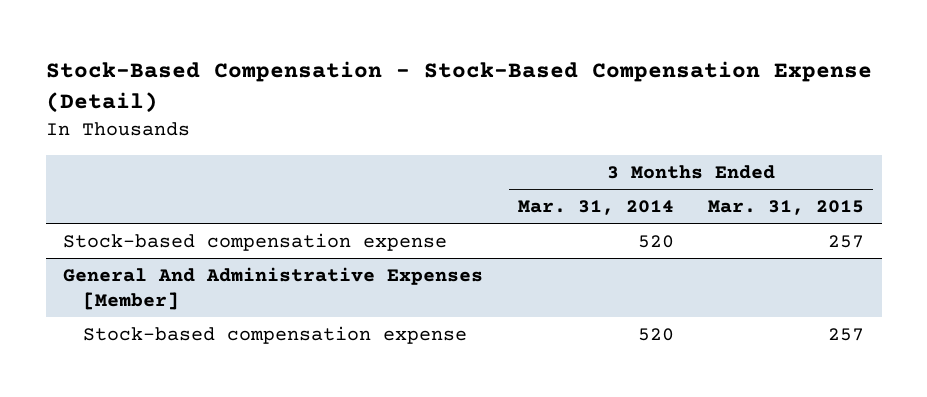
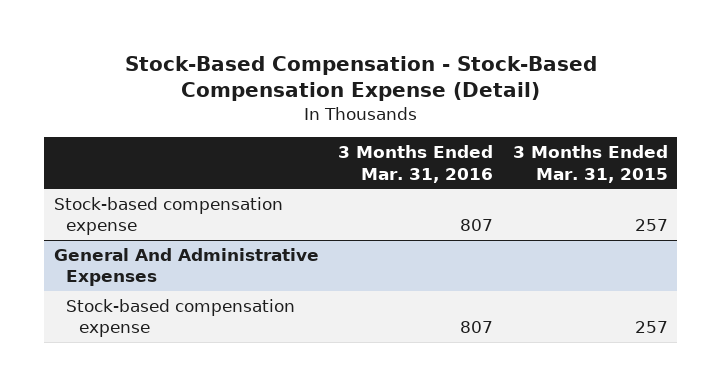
- | 3 Months Ended Mar. 31, 2014 | 3 Months Ended Mar. 31, 2015
+ | 3 Months Ended Mar. 31, 2016 | 3 Months Ended Mar. 31, 2015
- General And Administrative Expenses [Member]
+ General And Administrative Expenses

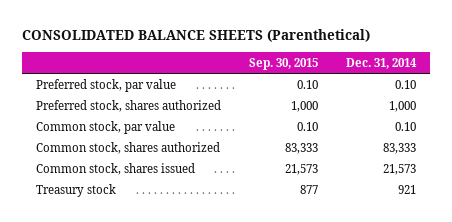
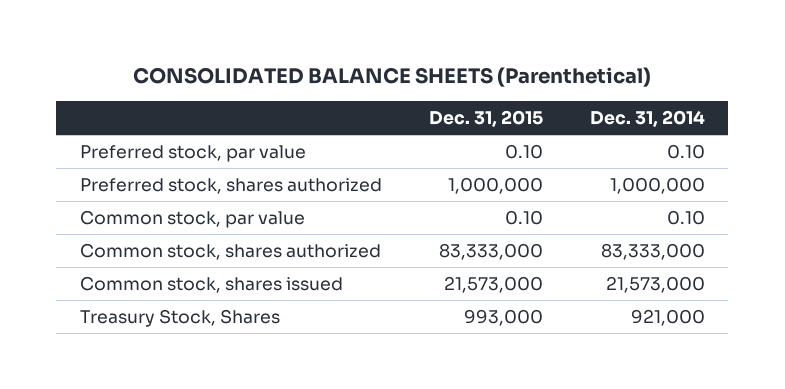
- | Sep. 30, 2015 | Dec. 31, 2014
+ | Dec. 31, 2015 | Dec. 31, 2014
- Preferred stock, shares authorized | 1,000 | 1,000
+ Preferred stock, shares authorized | 1,000,000 | 1,000,000
- Common stock, shares authorized | 83,333 | 83,333
- Common stock, shares issued | 21,573 | 21,573
- Treasury stock | 877 | 921
+ Common stock, shares authorized | 83,333,000 | 83,333,000
+ Common stock, shares issued | 21,573,000 | 21,573,000
+ Treasury Stock, Shares | 993,000 | 921,000

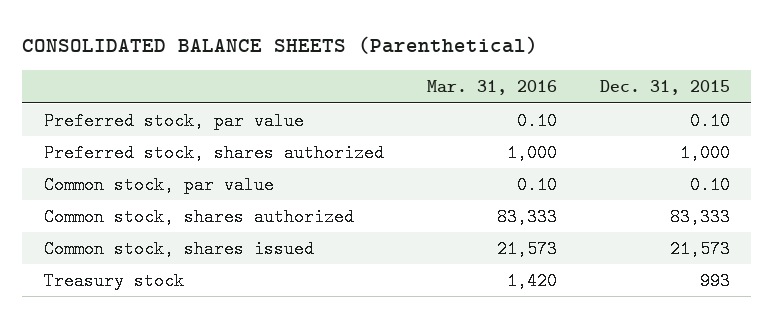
- | Dec. 31, 2015 | Dec. 31, 2014
+ | Mar. 31, 2016 | Dec. 31, 2015
- Preferred stock, shares authorized | 1,000,000 | 1,000,000
+ Preferred stock, shares authorized | 1,000 | 1,000
- Common stock, shares authorized | 83,333,000 | 83,333,000
- Common stock, shares issued | 21,573,000 | 21,573,000
- Treasury Stock, Shares | 993,000 | 921,000
+ Common stock, shares authorized | 83,333 | 83,333
+ Common stock, shares issued | 21,573 | 21,573
+ Treasury stock | 1,420 | 993

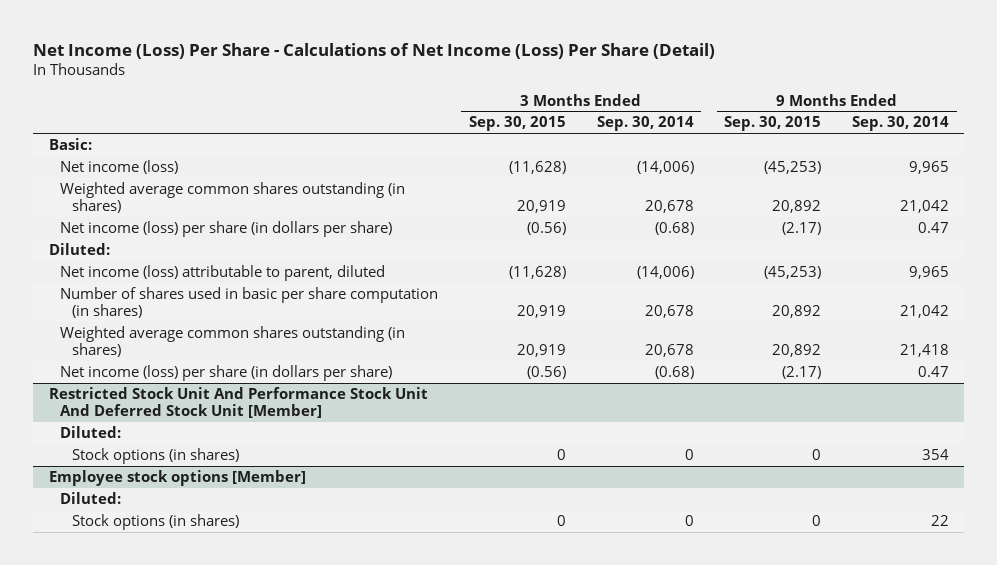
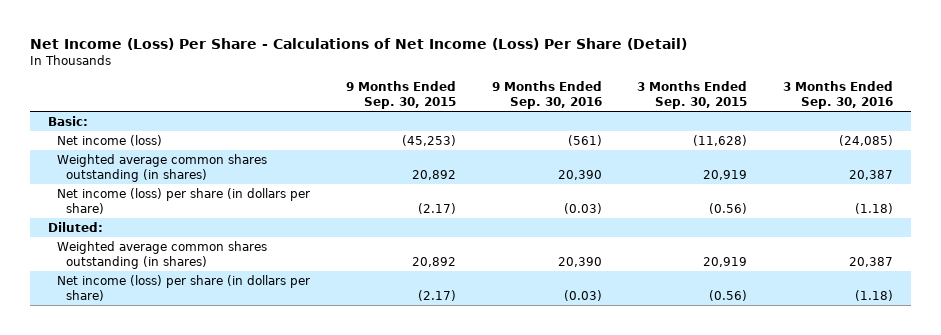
- | 3 Months Ended Sep. 30, 2015 | 3 Months Ended Sep. 30, 2014 | 9 Months Ended Sep. 30, 2015 | 9 Months Ended Sep. 30, 2014
+ | 9 Months Ended Sep. 30, 2015 | 9 Months Ended Sep. 30, 2016 | 3 Months Ended Sep. 30, 2015 | 3 Months Ended Sep. 30, 2016
- Net income (loss) attributable to parent, diluted | (11,628) | (14,006) | (45,253) | 9,965
- Number of shares used in basic per share computation (in shares) | 20,919 | 20,678 | 20,892 | 21,042
- Restricted Stock Unit And Performance Stock Unit And Deferred Stock Unit [Member]
- Diluted:
- Stock options (in shares) | 0 | 0 | 0 | 354
- Employee stock options [Member]
- Diluted:
- Stock options (in shares) | 0 | 0 | 0 | 22

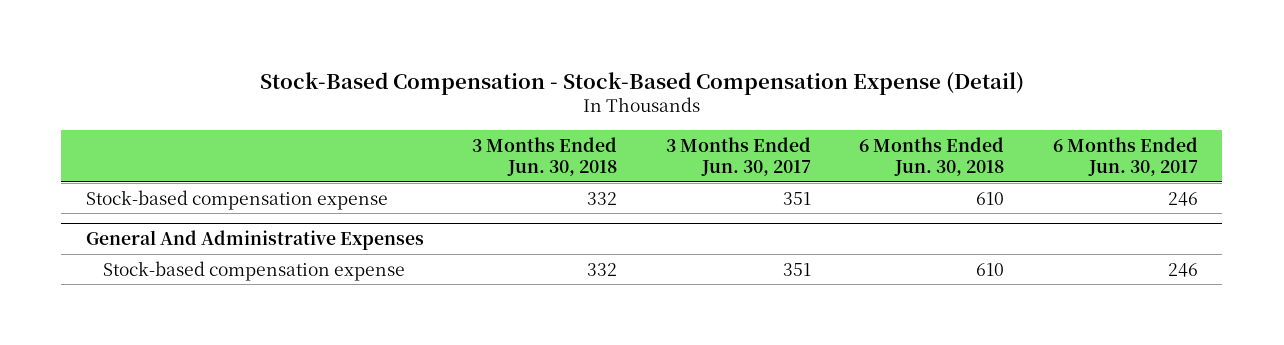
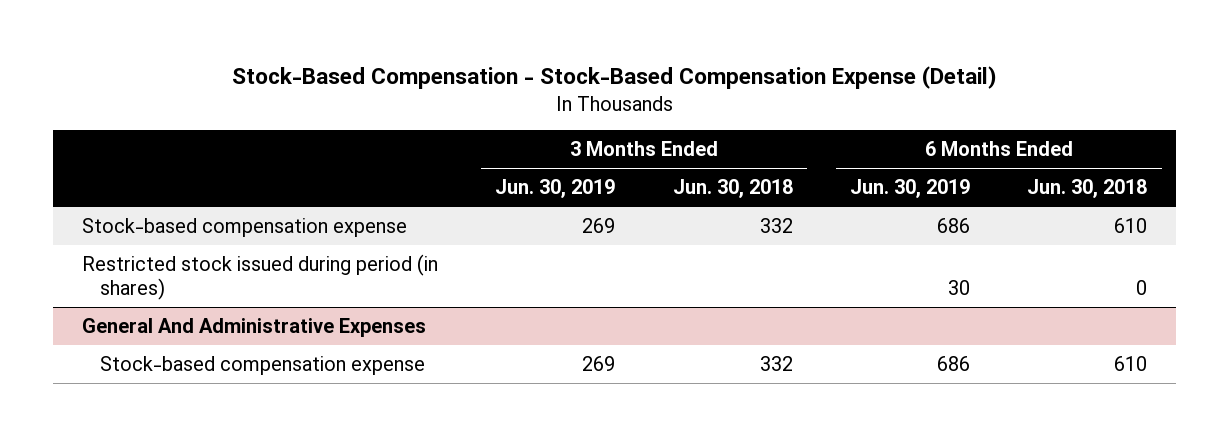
- | 3 Months Ended Jun. 30, 2018 | 3 Months Ended Jun. 30, 2017 | 6 Months Ended Jun. 30, 2018 | 6 Months Ended Jun. 30, 2017
+ | 3 Months Ended Jun. 30, 2019 | 3 Months Ended Jun. 30, 2018 | 6 Months Ended Jun. 30, 2019 | 6 Months Ended Jun. 30, 2018
+ Restricted stock issued during period (in shares) | | | 30 | 0

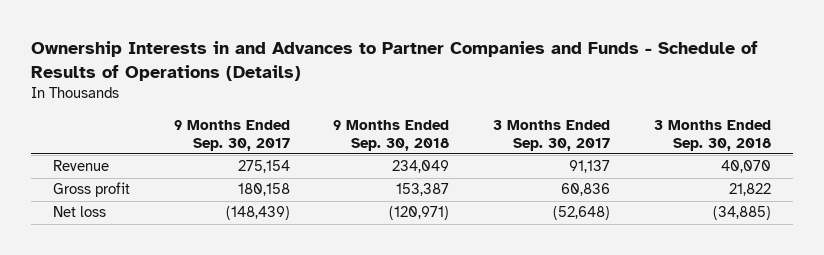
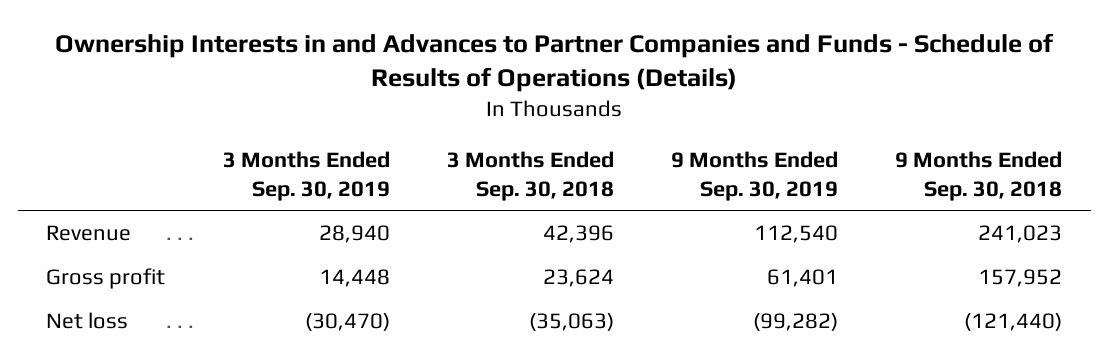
- | 9 Months Ended Sep. 30, 2017 | 9 Months Ended Sep. 30, 2018 | 3 Months Ended Sep. 30, 2017 | 3 Months Ended Sep. 30, 2018
+ | 3 Months Ended Sep. 30, 2019 | 3 Months Ended Sep. 30, 2018 | 9 Months Ended Sep. 30, 2019 | 9 Months Ended Sep. 30, 2018
- Revenue | 275,154 | 234,049 | 91,137 | 40,070
- Gross profit | 180,158 | 153,387 | 60,836 | 21,822
- Net loss | (148,439) | (120,971) | (52,648) | (34,885)
+ Revenue | 28,940 | 42,396 | 112,540 | 241,023
+ Gross profit | 14,448 | 23,624 | 61,401 | 157,952
+ Net loss | (30,470) | (35,063) | (99,282) | (121,440)

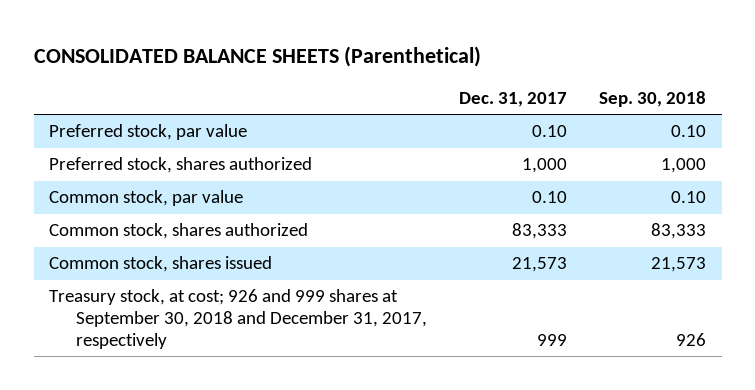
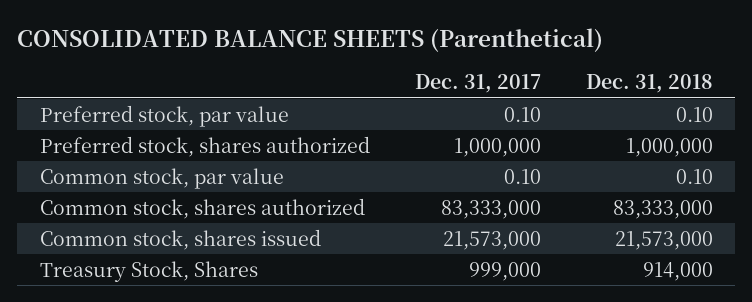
- | Dec. 31, 2017 | Sep. 30, 2018
+ | Dec. 31, 2017 | Dec. 31, 2018
- Preferred stock, shares authorized | 1,000 | 1,000
+ Preferred stock, shares authorized | 1,000,000 | 1,000,000
- Common stock, shares authorized | 83,333 | 83,333
- Common stock, shares issued | 21,573 | 21,573
- Treasury stock, at cost; 926 and 999 shares at September 30, 2018 and December 31, 2017, respectively | 999 | 926
+ Common stock, shares authorized | 83,333,000 | 83,333,000
+ Common stock, shares issued | 21,573,000 | 21,573,000
+ Treasury Stock, Shares | 999,000 | 914,000

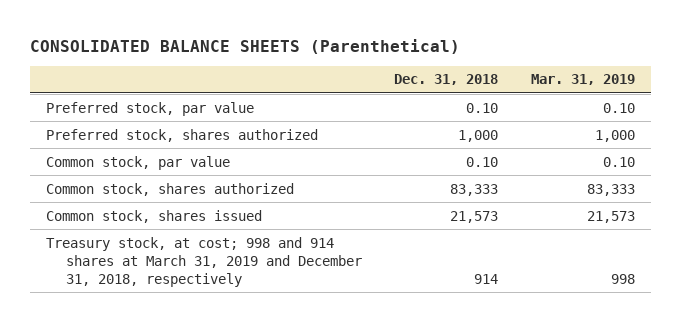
- | Dec. 31, 2017 | Dec. 31, 2018
+ | Dec. 31, 2018 | Mar. 31, 2019
- Preferred stock, shares authorized | 1,000,000 | 1,000,000
+ Preferred stock, shares authorized | 1,000 | 1,000
- Common stock, shares authorized | 83,333,000 | 83,333,000
- Common stock, shares issued | 21,573,000 | 21,573,000
- Treasury Stock, Shares | 999,000 | 914,000
+ Common stock, shares authorized | 83,333 | 83,333
+ Common stock, shares issued | 21,573 | 21,573
+ Treasury stock, at cost; 998 and 914 shares at March 31, 2019 and December 31, 2018, respectively | 914 | 998

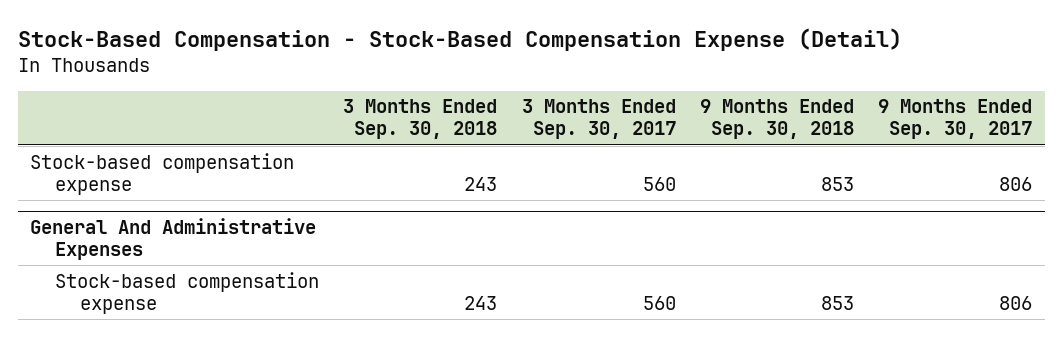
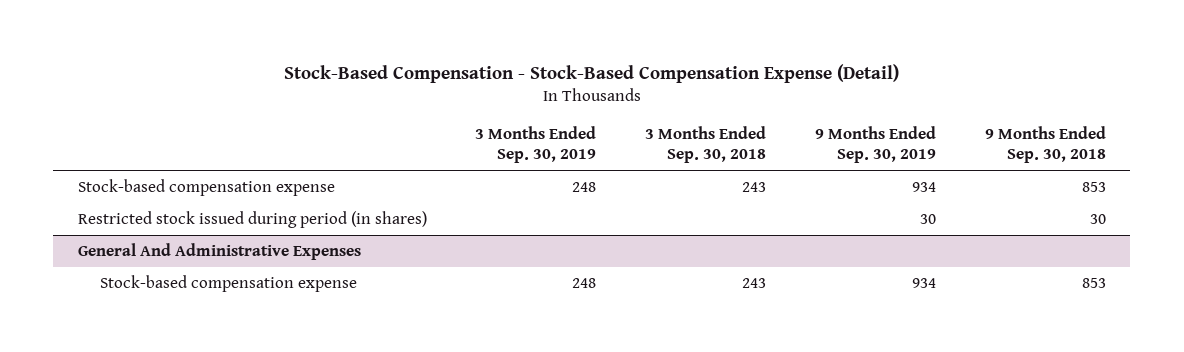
- | 3 Months Ended Sep. 30, 2018 | 3 Months Ended Sep. 30, 2017 | 9 Months Ended Sep. 30, 2018 | 9 Months Ended Sep. 30, 2017
+ | 3 Months Ended Sep. 30, 2019 | 3 Months Ended Sep. 30, 2018 | 9 Months Ended Sep. 30, 2019 | 9 Months Ended Sep. 30, 2018
+ Restricted stock issued during period (in shares) | | | 30 | 30

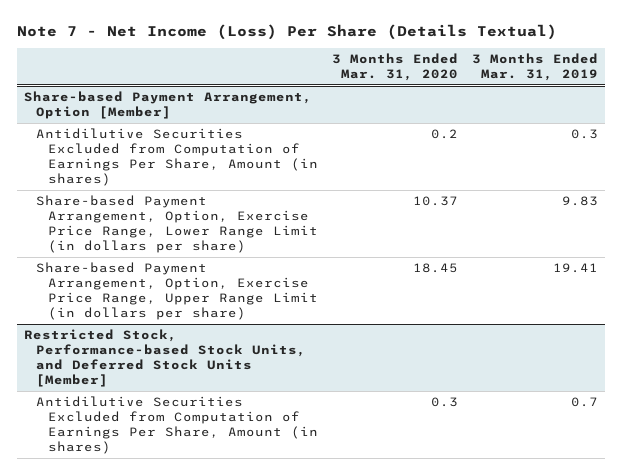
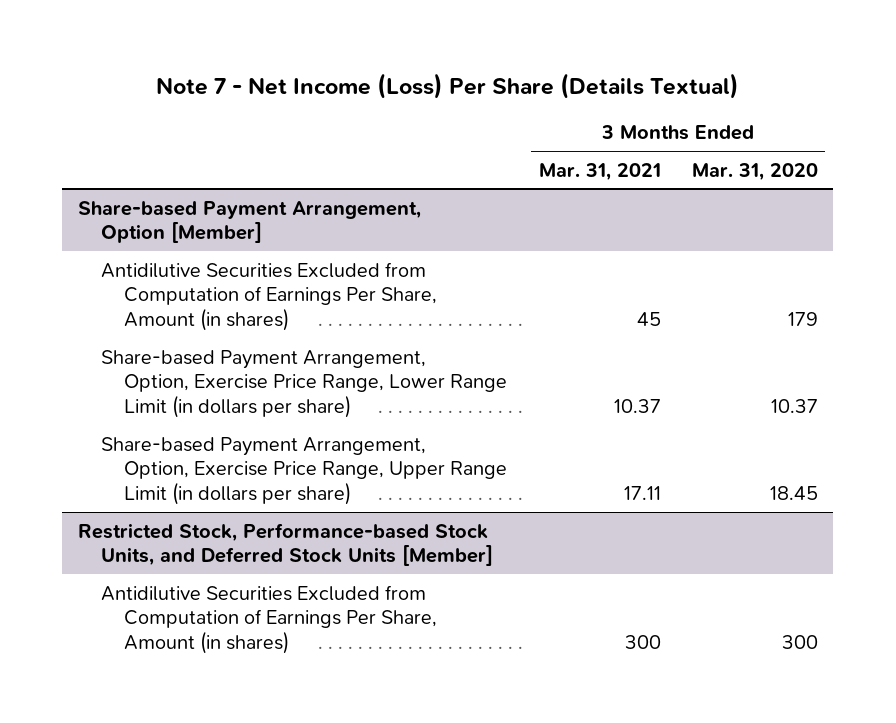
- | 3 Months Ended Mar. 31, 2020 | 3 Months Ended Mar. 31, 2019
+ | 3 Months Ended Mar. 31, 2021 | 3 Months Ended Mar. 31, 2020
@ Share-based Payment Arrangement, Option [Member]
- Antidilutive Securities Excluded from Computation of Earnings Per Share, Amount (in shares) | 0.2 | 0.3
+ Antidilutive Securities Excluded from Computation of Earnings Per Share, Amount (in shares) | 45 | 179
@ Restricted Stock, Performance-based Stock Units, and Deferred Stock Units [Member]
- Antidilutive Securities Excluded from Computation of Earnings Per Share, Amount (in shares) | 0.3 | 0.7
+ Antidilutive Securities Excluded from Computation of Earnings Per Share, Amount (in shares) | 300 | 300

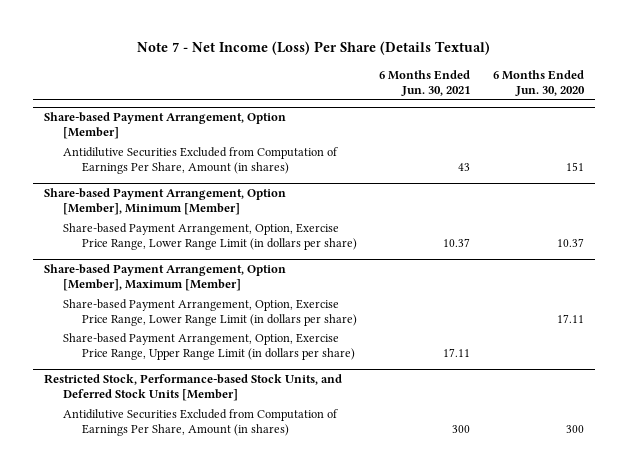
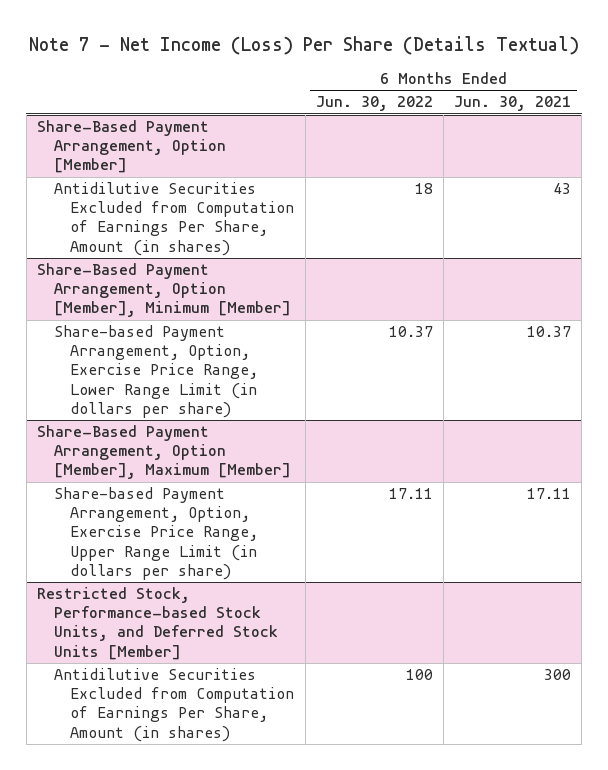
- | 6 Months Ended Jun. 30, 2021 | 6 Months Ended Jun. 30, 2020
+ | 6 Months Ended Jun. 30, 2022 | 6 Months Ended Jun. 30, 2021
- Share-based Payment Arrangement, Option [Member]
+ Share-Based Payment Arrangement, Option [Member]
- Share-based Payment Arrangement, Option [Member], Minimum [Member]
+ Share-Based Payment Arrangement, Option [Member], Minimum [Member]
- Share-based Payment Arrangement, Option [Member], Maximum [Member]
- Share-based Payment Arrangement, Option, Exercise Price Range, Lower Range Limit (in dollars per share) | | 17.11
+ Share-Based Payment Arrangement, Option [Member], Maximum [Member]

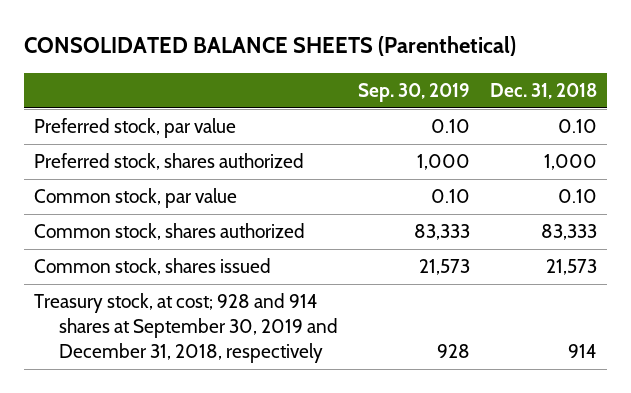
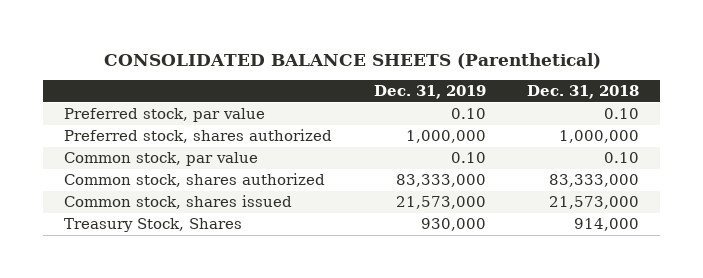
- | Sep. 30, 2019 | Dec. 31, 2018
+ | Dec. 31, 2019 | Dec. 31, 2018
- Preferred stock, shares authorized | 1,000 | 1,000
+ Preferred stock, shares authorized | 1,000,000 | 1,000,000
- Common stock, shares authorized | 83,333 | 83,333
- Common stock, shares issued | 21,573 | 21,573
- Treasury stock, at cost; 928 and 914 shares at September 30, 2019 and December 31, 2018, respectively | 928 | 914
+ Common stock, shares authorized | 83,333,000 | 83,333,000
+ Common stock, shares issued | 21,573,000 | 21,573,000
+ Treasury Stock, Shares | 930,000 | 914,000

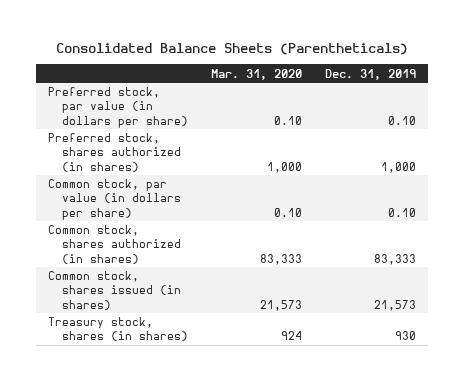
- CONSOLIDATED BALANCE SHEETS (Parenthetical)
+ Consolidated Balance Sheets (Parentheticals)
- | Dec. 31, 2019 | Dec. 31, 2018
+ | Mar. 31, 2020 | Dec. 31, 2019
- Preferred stock, par value | 0.10 | 0.10
- Preferred stock, shares authorized | 1,000,000 | 1,000,000
- Common stock, par value | 0.10 | 0.10
- Common stock, shares authorized | 83,333,000 | 83,333,000
- Common stock, shares issued | 21,573,000 | 21,573,000
- Treasury Stock, Shares | 930,000 | 914,000
+ Preferred stock, par value (in dollars per share) | 0.10 | 0.10
+ Preferred stock, shares authorized (in shares) | 1,000 | 1,000
+ Common stock, par value (in dollars per share) | 0.10 | 0.10
+ Common stock, shares authorized (in shares) | 83,333 | 83,333
+ Common stock, shares issued (in shares) | 21,573 | 21,573
+ Treasury stock, shares (in shares) | 924 | 930

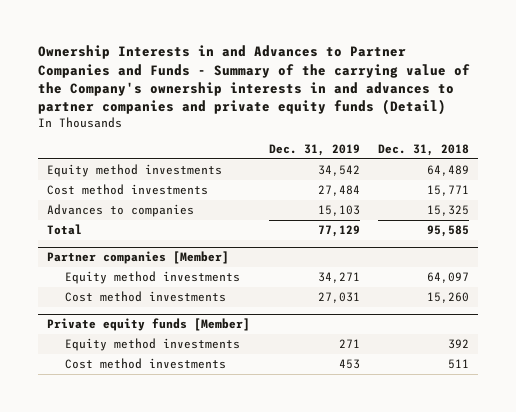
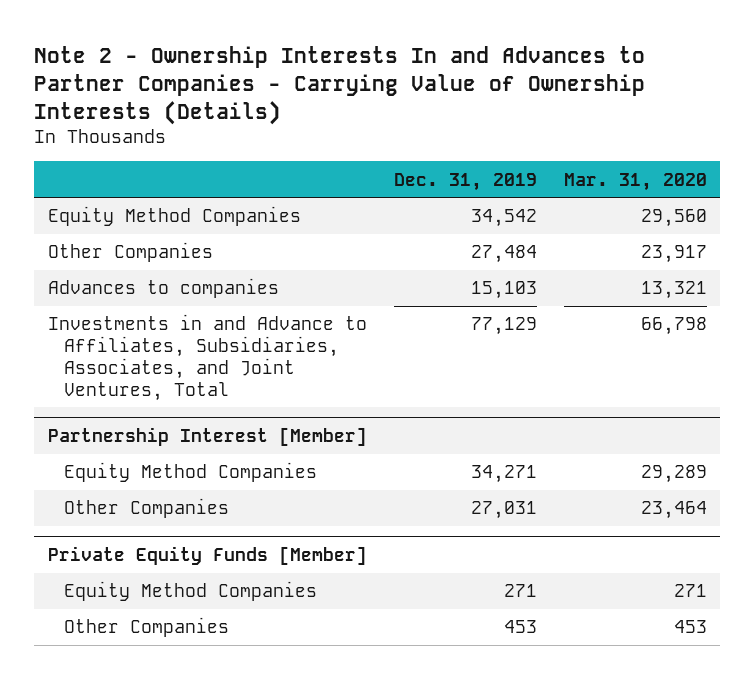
- Ownership Interests in and Advances to Partner Companies and Funds - Summary of the carrying value of the Company's ownership interests in and advances to partner companies and private equity funds (Detail)
+ Note 2 - Ownership Interests In and Advances to Partner Companies - Carrying Value of Ownership Interests (Details)
- | Dec. 31, 2019 | Dec. 31, 2018
+ | Dec. 31, 2019 | Mar. 31, 2020
- Equity method investments | 34,542 | 64,489
- Cost method investments | 27,484 | 15,771
+ Equity Method Companies | 34,542 | 29,560
+ Other Companies | 27,484 | 23,917
- Total | 77,129 | 95,585
- Partner companies [Member]
- Equity method investments | 34,271 | 64,097
- Cost method investments | 27,031 | 15,260
- Private equity funds [Member]
- Equity method investments | 271 | 392
- Cost method investments | 453 | 511
+ Investments in and Advance to Affiliates, Subsidiaries, Associates, and Joint Ventures, Total | 77,129 | 66,798
+ Partnership Interest [Member]
+ Equity Method Companies | 34,271 | 29,289
+ Other Companies | 27,031 | 23,464
+ Private Equity Funds [Member]
+ Equity Method Companies | 271 | 271
+ Other Companies | 453 | 453

